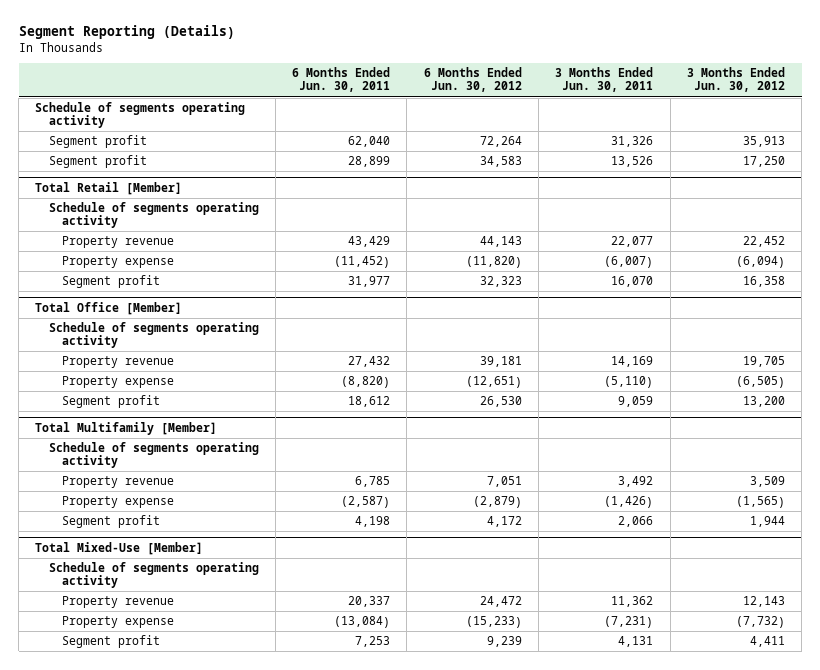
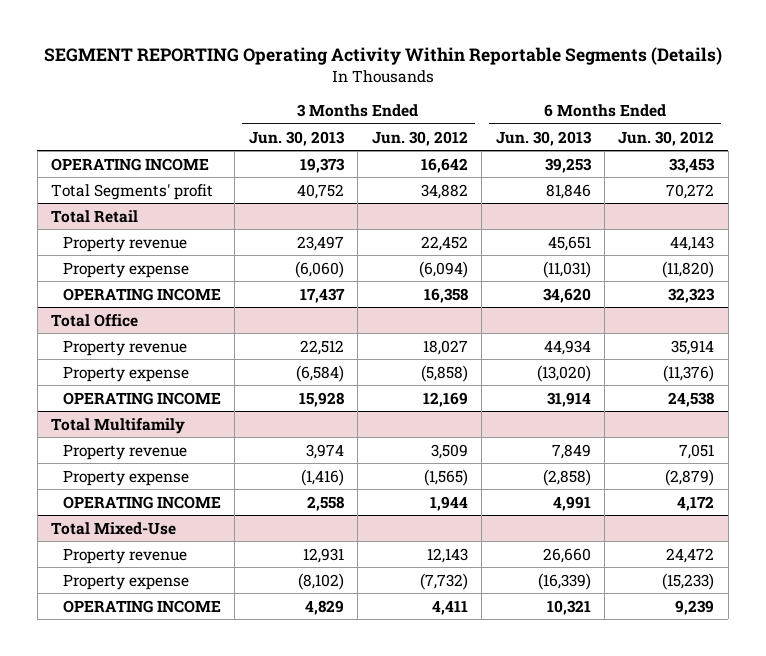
- Segment Reporting (Details)
+ SEGMENT REPORTING Operating Activity Within Reportable Segments (Details)
- | 6 Months Ended Jun. 30, 2011 | 6 Months Ended Jun. 30, 2012 | 3 Months Ended Jun. 30, 2011 | 3 Months Ended Jun. 30, 2012
+ | 3 Months Ended Jun. 30, 2013 | 3 Months Ended Jun. 30, 2012 | 6 Months Ended Jun. 30, 2013 | 6 Months Ended Jun. 30, 2012
- Schedule of segments operating activity
- Segment profit | 62,040 | 72,264 | 31,326 | 35,913
- Segment profit | 28,899 | 34,583 | 13,526 | 17,250
- Total Retail [Member]
- Schedule of segments operating activity
+ OPERATING INCOME | 19,373 | 16,642 | 39,253 | 33,453
+ Total Segments' profit | 40,752 | 34,882 | 81,846 | 70,272
+ Total Retail
- Segment profit | 31,977 | 32,323 | 16,070 | 16,358
- Total Office [Member]
- Schedule of segments operating activity
- Property revenue | 27,432 | 39,181 | 14,169 | 19,705
- Property expense | (8,820) | (12,651) | (5,110) | (6,505)
- Segment profit | 18,612 | 26,530 | 9,059 | 13,200
- Total Multifamily [Member]
- Schedule of segments operating activity
+ OPERATING INCOME | 17,437 | 16,358 | 34,620 | 32,323
+ Total Office
+ Property revenue | 22,512 | 18,027 | 44,934 | 35,914
+ Property expense | (6,584) | (5,858) | (13,020) | (11,376)
+ OPERATING INCOME | 15,928 | 12,169 | 31,914 | 24,538
+ Total Multifamily
- Segment profit | 4,198 | 4,172 | 2,066 | 1,944
- Total Mixed-Use [Member]
- Schedule of segments operating activity
+ OPERATING INCOME | 2,558 | 1,944 | 4,991 | 4,172
+ Total Mixed-Use
- Segment profit | 7,253 | 9,239 | 4,131 | 4,411
+ OPERATING INCOME | 4,829 | 4,411 | 10,321 | 9,239

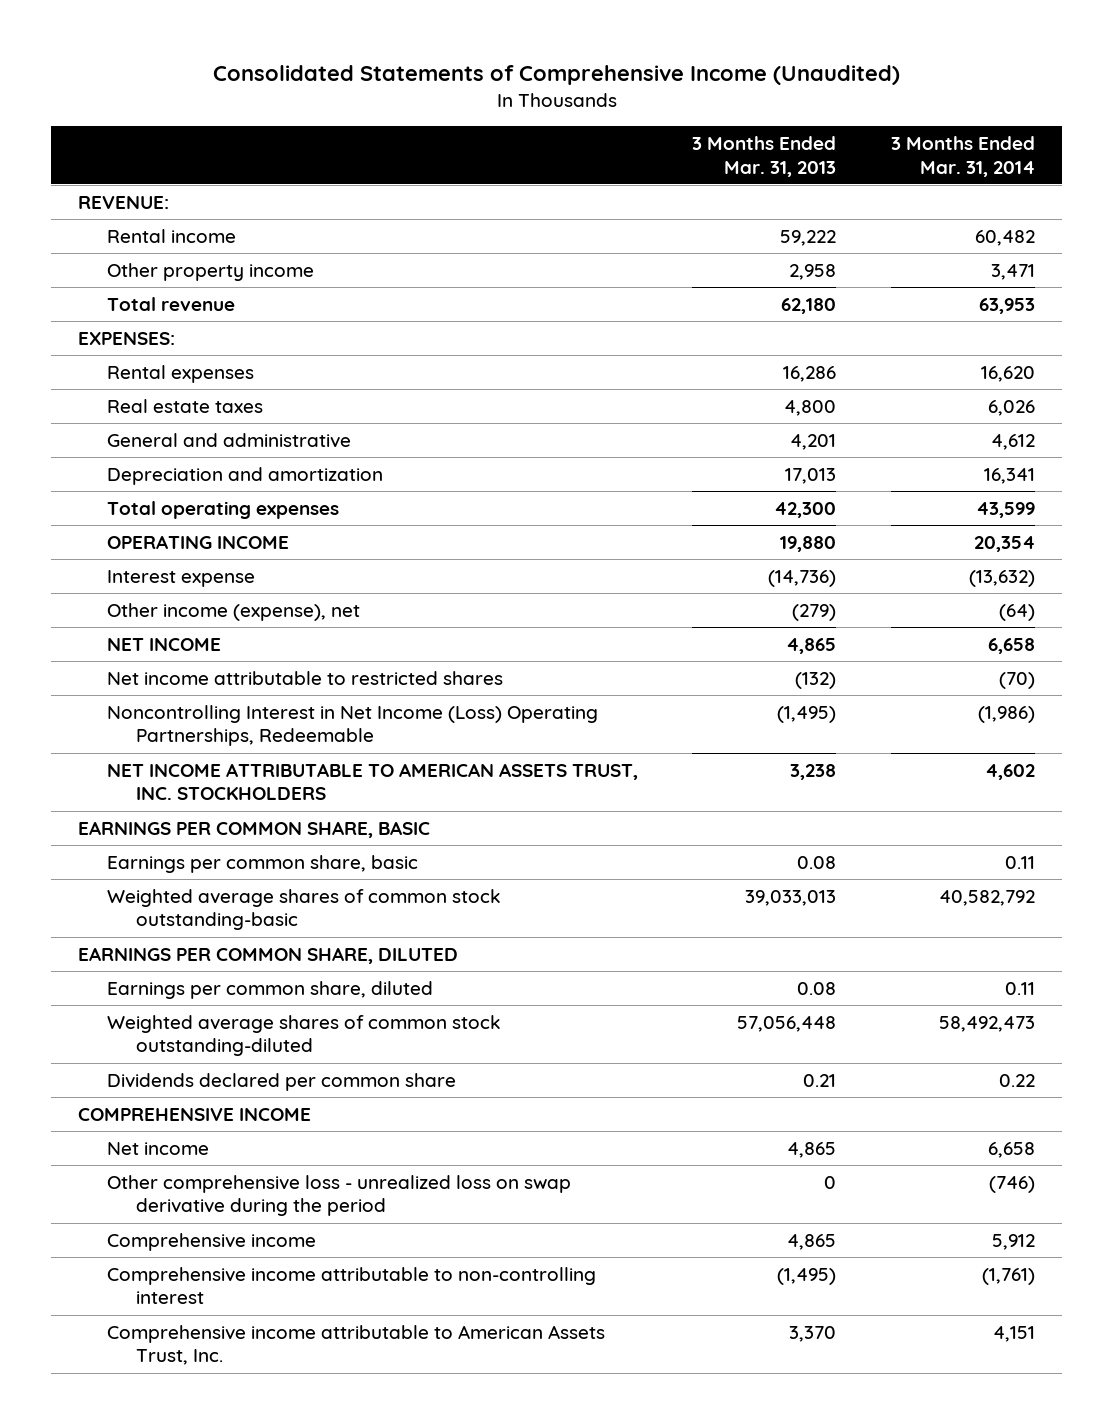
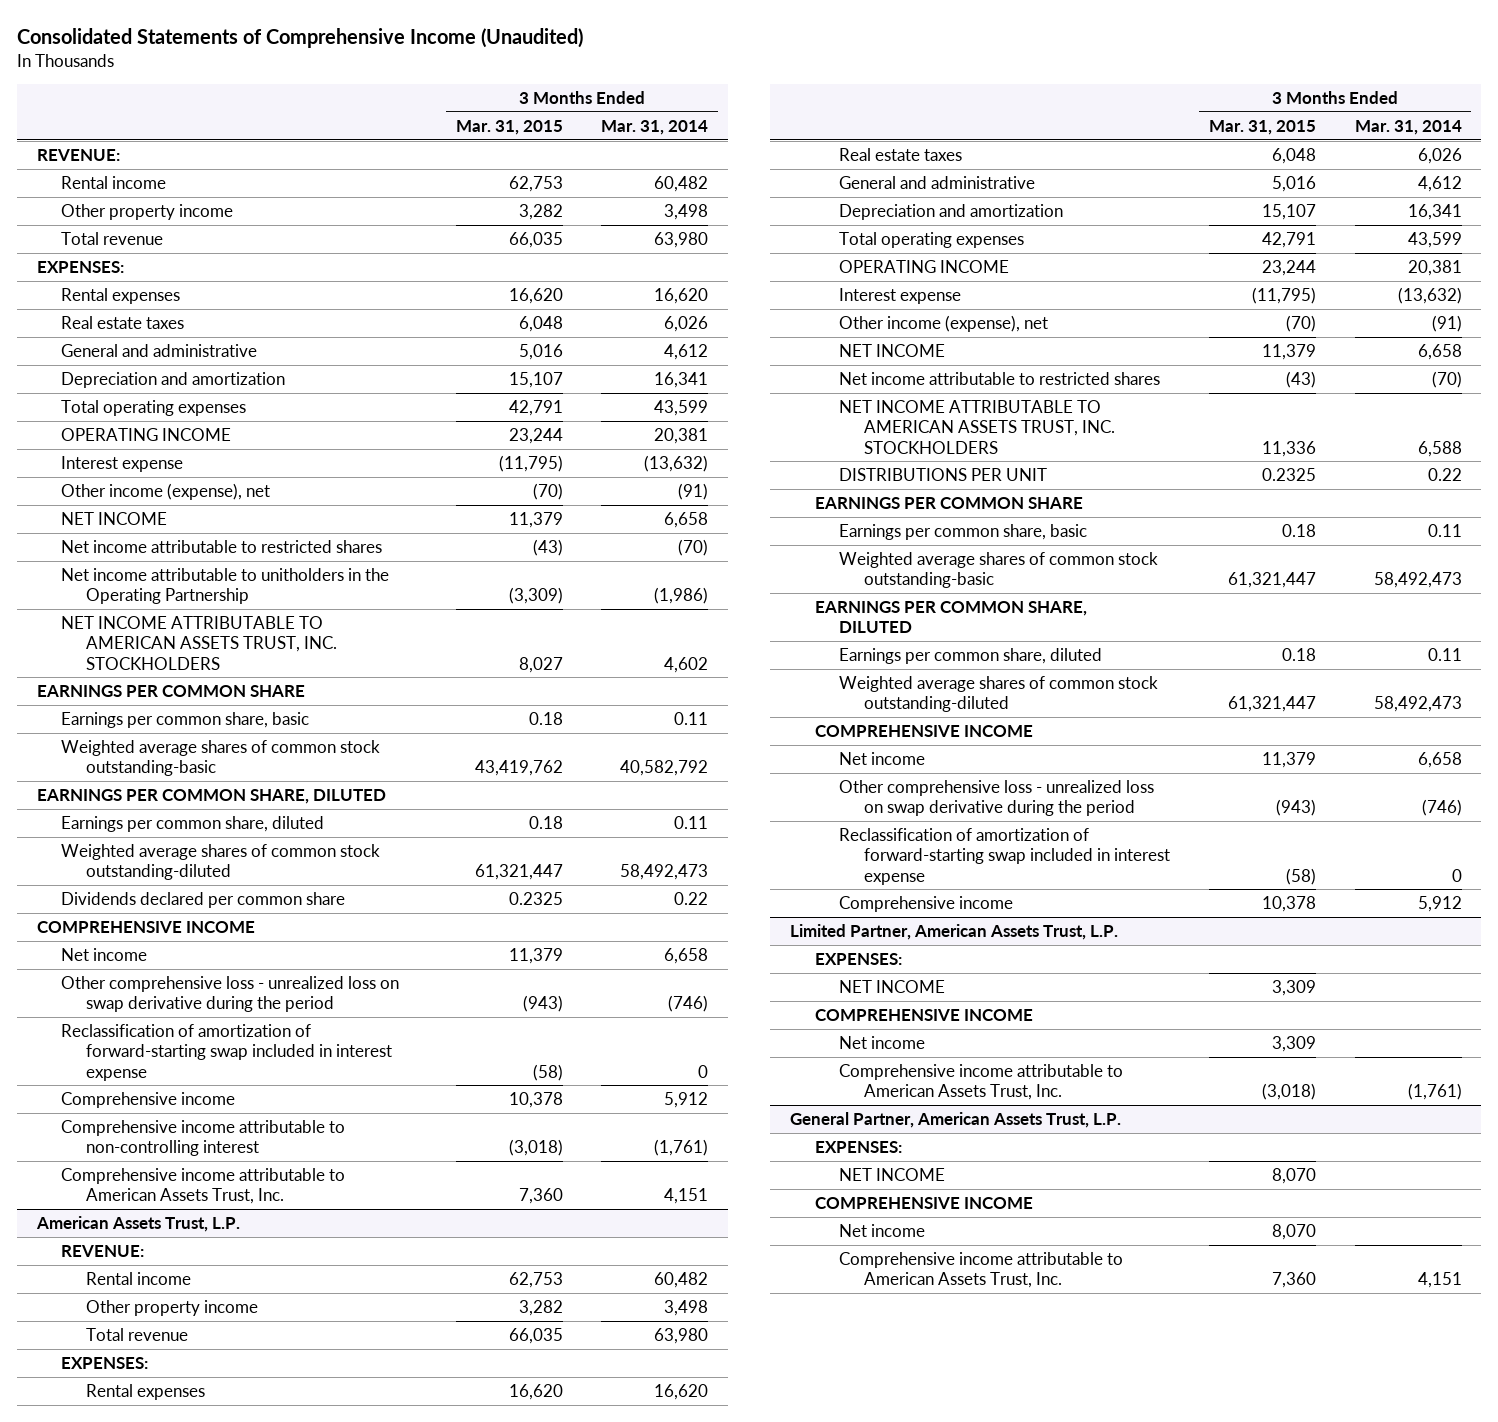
- | 3 Months Ended Mar. 31, 2013 | 3 Months Ended Mar. 31, 2014
+ | 3 Months Ended Mar. 31, 2015 | 3 Months Ended Mar. 31, 2014
- Other property income | 2,958 | 3,471
- Total revenue | 62,180 | 63,953
+ Other property income | 3,282 | 3,498
+ Total revenue | 66,035 | 63,980
- OPERATING INCOME | 19,880 | 20,354
+ OPERATING INCOME | 23,244 | 20,381
- Other income (expense), net | (279) | (64)
+ Other income (expense), net | (70) | (91)
- Noncontrolling Interest in Net Income (Loss) Operating Partnerships, Redeemable | (1,495) | (1,986)
+ Net income attributable to unitholders in the Operating Partnership | (3,309) | (1,986)
- EARNINGS PER COMMON SHARE, BASIC
+ EARNINGS PER COMMON SHARE
+ Reclassification of amortization of forward-starting swap included in interest expense | (58) | 0
+ American Assets Trust, L.P.
+ REVENUE:
+ Rental income | 62,753 | 60,482
+ Other property income | 3,282 | 3,498
+ Total revenue | 66,035 | 63,980
+ EXPENSES:
+ Rental expenses | 16,620 | 16,620
+ Real estate taxes | 6,048 | 6,026
+ General and administrative | 5,016 | 4,612
+ Depreciation and amortization | 15,107 | 16,341
+ Total operating expenses | 42,791 | 43,599
+ OPERATING INCOME | 23,244 | 20,381
+ Interest expense | (11,795) | (13,632)
+ Other income (expense), net | (70) | (91)
+ NET INCOME | 11,379 | 6,658
+ Net income attributable to restricted shares | (43) | (70)
+ NET INCOME ATTRIBUTABLE TO AMERICAN ASSETS TRUST, INC. STOCKHOLDERS | 11,336 | 6,588
+ DISTRIBUTIONS PER UNIT | 0.2325 | 0.22
+ EARNINGS PER COMMON SHARE
+ Earnings per common share, basic | 0.18 | 0.11
+ Weighted average shares of common stock outstanding-basic | 61,321,447 | 58,492,473
+ EARNINGS PER COMMON SHARE, DILUTED
+ Earnings per common share, diluted | 0.18 | 0.11
+ Weighted average shares of common stock outstanding-diluted | 61,321,447 | 58,492,473
+ COMPREHENSIVE INCOME
+ Net income | 11,379 | 6,658
+ Other comprehensive loss - unrealized loss on swap derivative during the period | (943) | (746)
+ Reclassification of amortization of forward-starting swap included in interest expense | (58) | 0
+ Comprehensive income | 10,378 | 5,912
+ Limited Partner, American Assets Trust, L.P.
+ EXPENSES:
+ NET INCOME | 3,309 |
+ COMPREHENSIVE INCOME
+ Net income | 3,309 |
+ Comprehensive income attributable to American Assets Trust, Inc. | (3,018) | (1,761)
+ General Partner, American Assets Trust, L.P.
+ EXPENSES:
+ NET INCOME | 8,070 |
+ COMPREHENSIVE INCOME
+ Net income | 8,070 |
+ Comprehensive income attributable to American Assets Trust, Inc. | 7,360 | 4,151

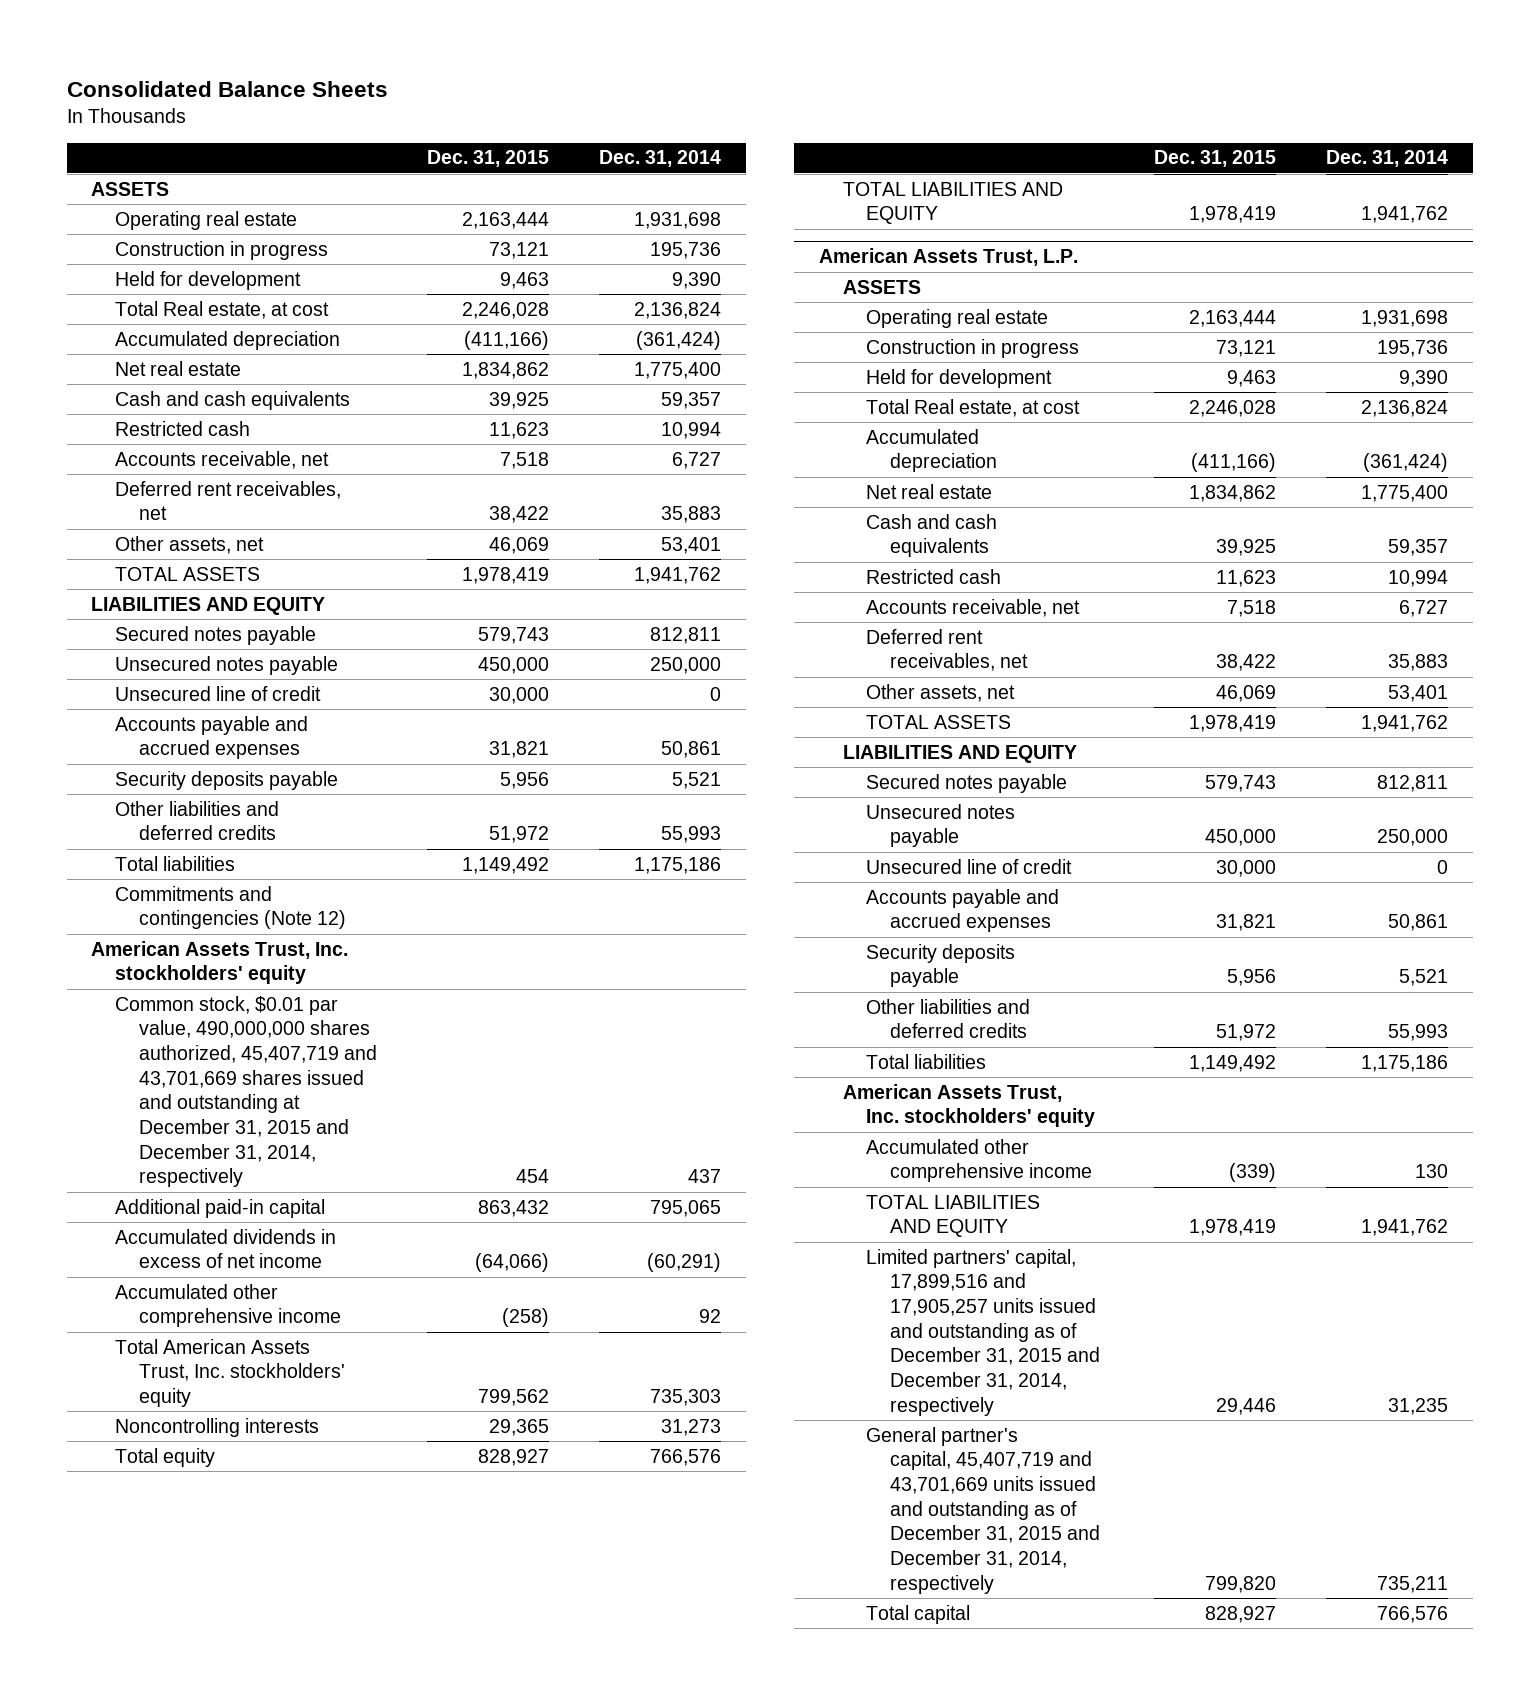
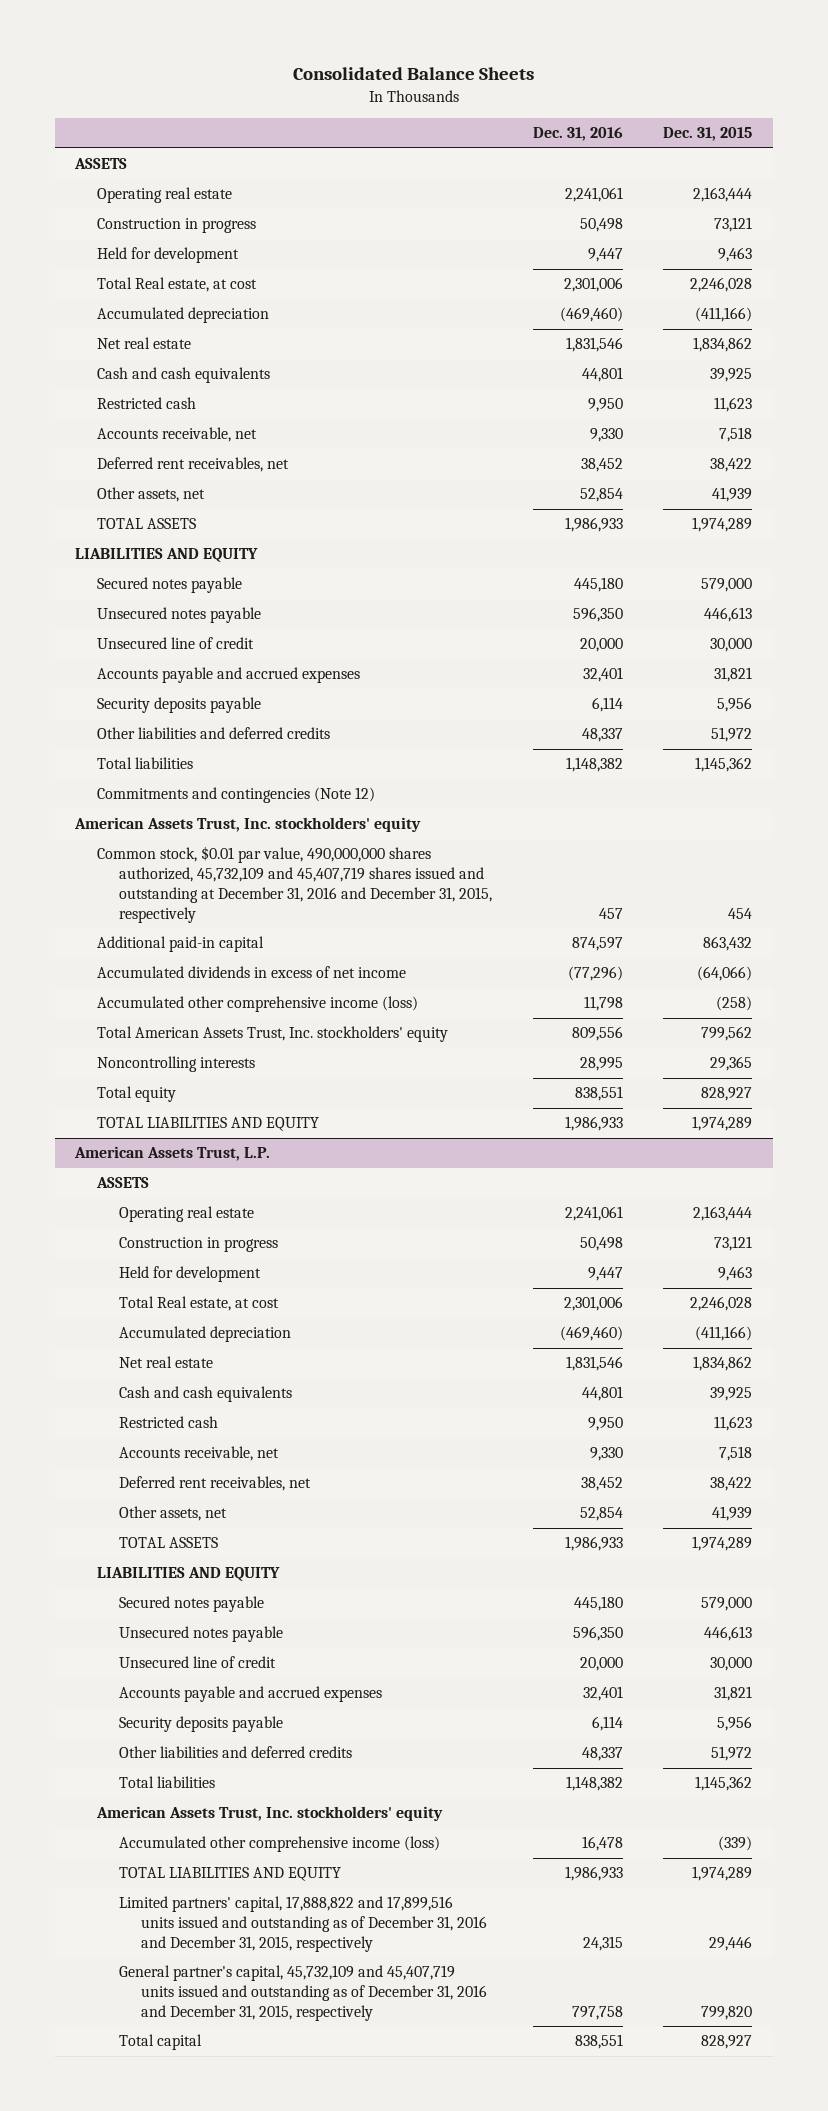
- | Dec. 31, 2015 | Dec. 31, 2014
+ | Dec. 31, 2016 | Dec. 31, 2015
- Other assets, net | 46,069 | 53,401
- TOTAL ASSETS | 1,978,419 | 1,941,762
+ Other assets, net | 52,854 | 41,939
+ TOTAL ASSETS | 1,986,933 | 1,974,289
- Secured notes payable | 579,743 | 812,811
- Unsecured notes payable | 450,000 | 250,000
+ Secured notes payable | 445,180 | 579,000
+ Unsecured notes payable | 596,350 | 446,613
- Total liabilities | 1,149,492 | 1,175,186
+ Total liabilities | 1,148,382 | 1,145,362
- Common stock, $0.01 par value, 490,000,000 shares authorized, 45,407,719 and 43,701,669 shares issued and outstanding at December 31, 2015 and December 31, 2014, respectively | 454 | 437
+ Common stock, $0.01 par value, 490,000,000 shares authorized, 45,732,109 and 45,407,719 shares issued and outstanding at December 31, 2016 and December 31, 2015, respectively | 457 | 454
- Accumulated other comprehensive income | (258) | 92
+ Accumulated other comprehensive income (loss) | 11,798 | (258)
- TOTAL LIABILITIES AND EQUITY | 1,978,419 | 1,941,762
+ TOTAL LIABILITIES AND EQUITY | 1,986,933 | 1,974,289
@ American Assets Trust, L.P.
- Other assets, net | 46,069 | 53,401
- TOTAL ASSETS | 1,978,419 | 1,941,762
+ Other assets, net | 52,854 | 41,939
+ TOTAL ASSETS | 1,986,933 | 1,974,289
- Secured notes payable | 579,743 | 812,811
- Unsecured notes payable | 450,000 | 250,000
+ Secured notes payable | 445,180 | 579,000
+ Unsecured notes payable | 596,350 | 446,613
- Total liabilities | 1,149,492 | 1,175,186
+ Total liabilities | 1,148,382 | 1,145,362
- Accumulated other comprehensive income | (339) | 130
- TOTAL LIABILITIES AND EQUITY | 1,978,419 | 1,941,762
- Limited partners' capital, 17,899,516 and 17,905,257 units issued and outstanding as of December 31, 2015 and December 31, 2014, respectively | 29,446 | 31,235
- General partner's capital, 45,407,719 and 43,701,669 units issued and outstanding as of December 31, 2015 and December 31, 2014, respectively | 799,820 | 735,211
+ Accumulated other comprehensive income (loss) | 16,478 | (339)
+ TOTAL LIABILITIES AND EQUITY | 1,986,933 | 1,974,289
+ Limited partners' capital, 17,888,822 and 17,899,516 units issued and outstanding as of December 31, 2016 and December 31, 2015, respectively | 24,315 | 29,446
+ General partner's capital, 45,732,109 and 45,407,719 units issued and outstanding as of December 31, 2016 and December 31, 2015, respectively | 797,758 | 799,820

